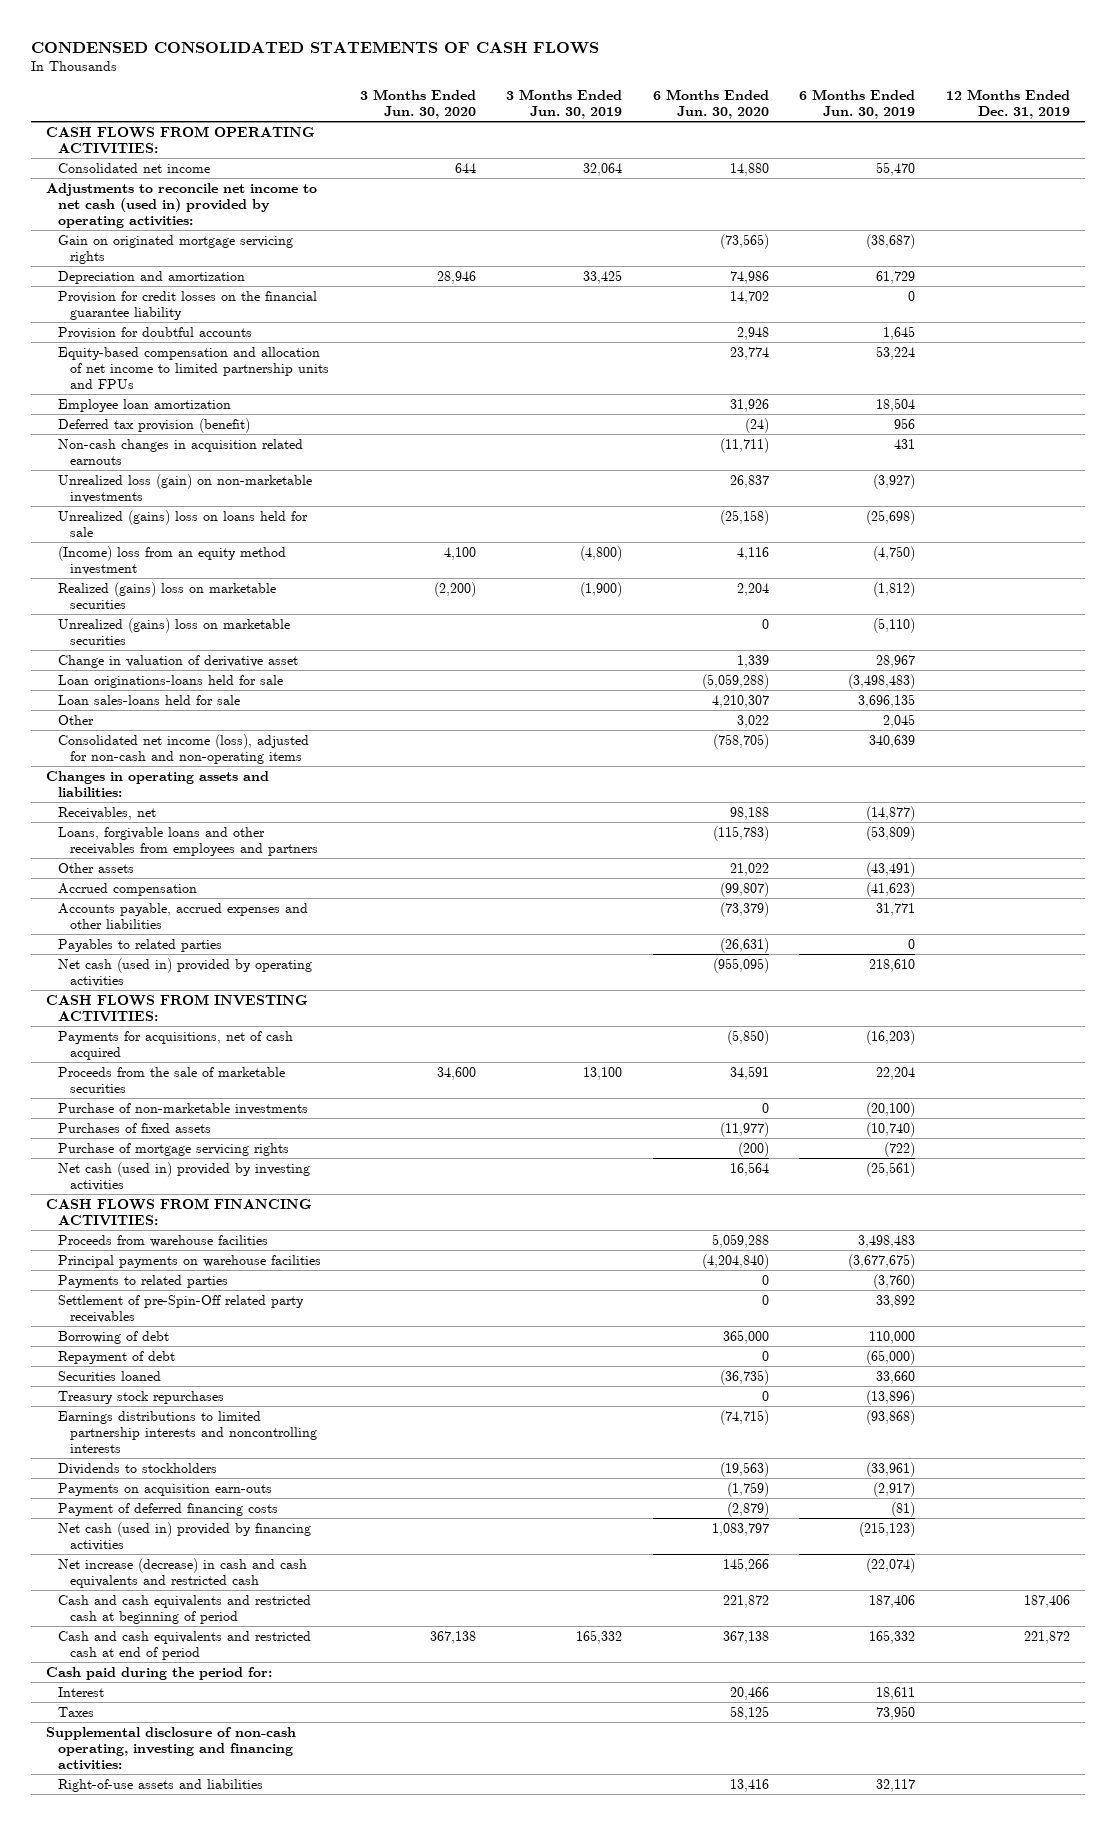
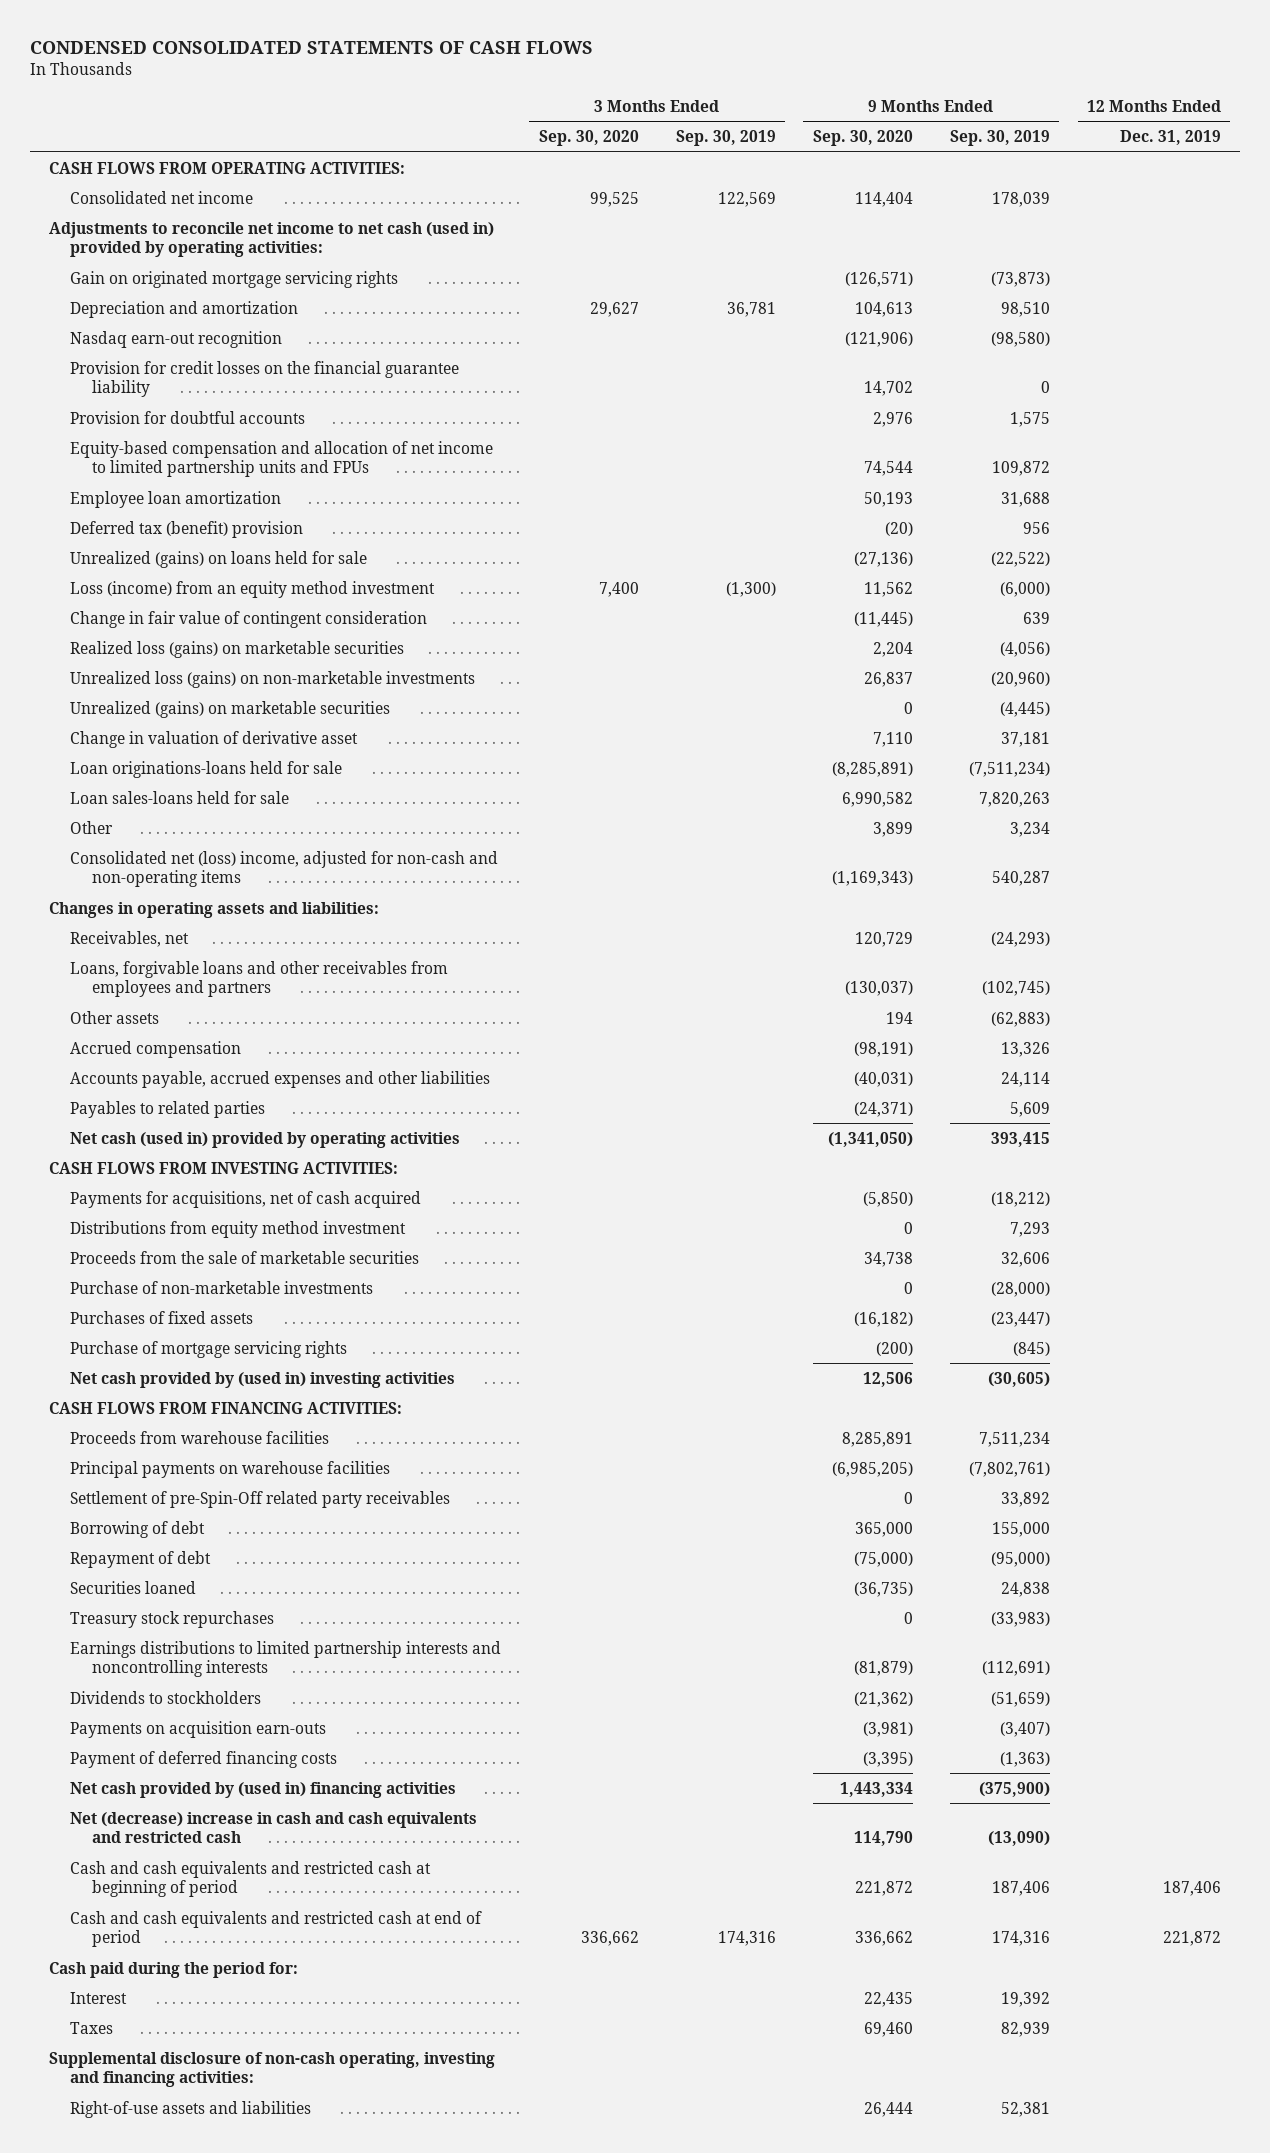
- | 3 Months Ended Jun. 30, 2020 | 3 Months Ended Jun. 30, 2019 | 6 Months Ended Jun. 30, 2020 | 6 Months Ended Jun. 30, 2019 | 12 Months Ended Dec. 31, 2019
+ | 3 Months Ended Sep. 30, 2020 | 3 Months Ended Sep. 30, 2019 | 9 Months Ended Sep. 30, 2020 | 9 Months Ended Sep. 30, 2019 | 12 Months Ended Dec. 31, 2019
+ Nasdaq earn-out recognition | | | (121,906) | (98,580) |
- Deferred tax provision (benefit) | | | (24) | 956 |
- Non-cash changes in acquisition related earnouts | | | (11,711) | 431 |
- Unrealized loss (gain) on non-marketable investments | | | 26,837 | (3,927) |
- Unrealized (gains) loss on loans held for sale | | | (25,158) | (25,698) |
- (Income) loss from an equity method investment | 4,100 | (4,800) | 4,116 | (4,750) |
- Realized (gains) loss on marketable securities | (2,200) | (1,900) | 2,204 | (1,812) |
- Unrealized (gains) loss on marketable securities | | | 0 | (5,110) |
+ Deferred tax (benefit) provision | | | (20) | 956 |
+ Unrealized (gains) on loans held for sale | | | (27,136) | (22,522) |
+ Loss (income) from an equity method investment | 7,400 | (1,300) | 11,562 | (6,000) |
+ Change in fair value of contingent consideration | | | (11,445) | 639 |
+ Realized loss (gains) on marketable securities | | | 2,204 | (4,056) |
+ Unrealized loss (gains) on non-marketable investments | | | 26,837 | (20,960) |
+ Unrealized (gains) on marketable securities | | | 0 | (4,445) |
- Consolidated net income (loss), adjusted for non-cash and non-operating items | | | (758,705) | 340,639 |
+ Consolidated net (loss) income, adjusted for non-cash and non-operating items | | | (1,169,343) | 540,287 |
+ Distributions from equity method investment | | | 0 | 7,293 |
- Net cash (used in) provided by investing activities | | | 16,564 | (25,561) |
+ Net cash provided by (used in) investing activities | | | 12,506 | (30,605) |
- Payments to related parties | | | 0 | (3,760) |
- Net cash (used in) provided by financing activities | | | 1,083,797 | (215,123) |
- Net increase (decrease) in cash and cash equivalents and restricted cash | | | 145,266 | (22,074) |
+ Net cash provided by (used in) financing activities | | | 1,443,334 | (375,900) |
+ Net (decrease) increase in cash and cash equivalents and restricted cash | | | 114,790 | (13,090) |

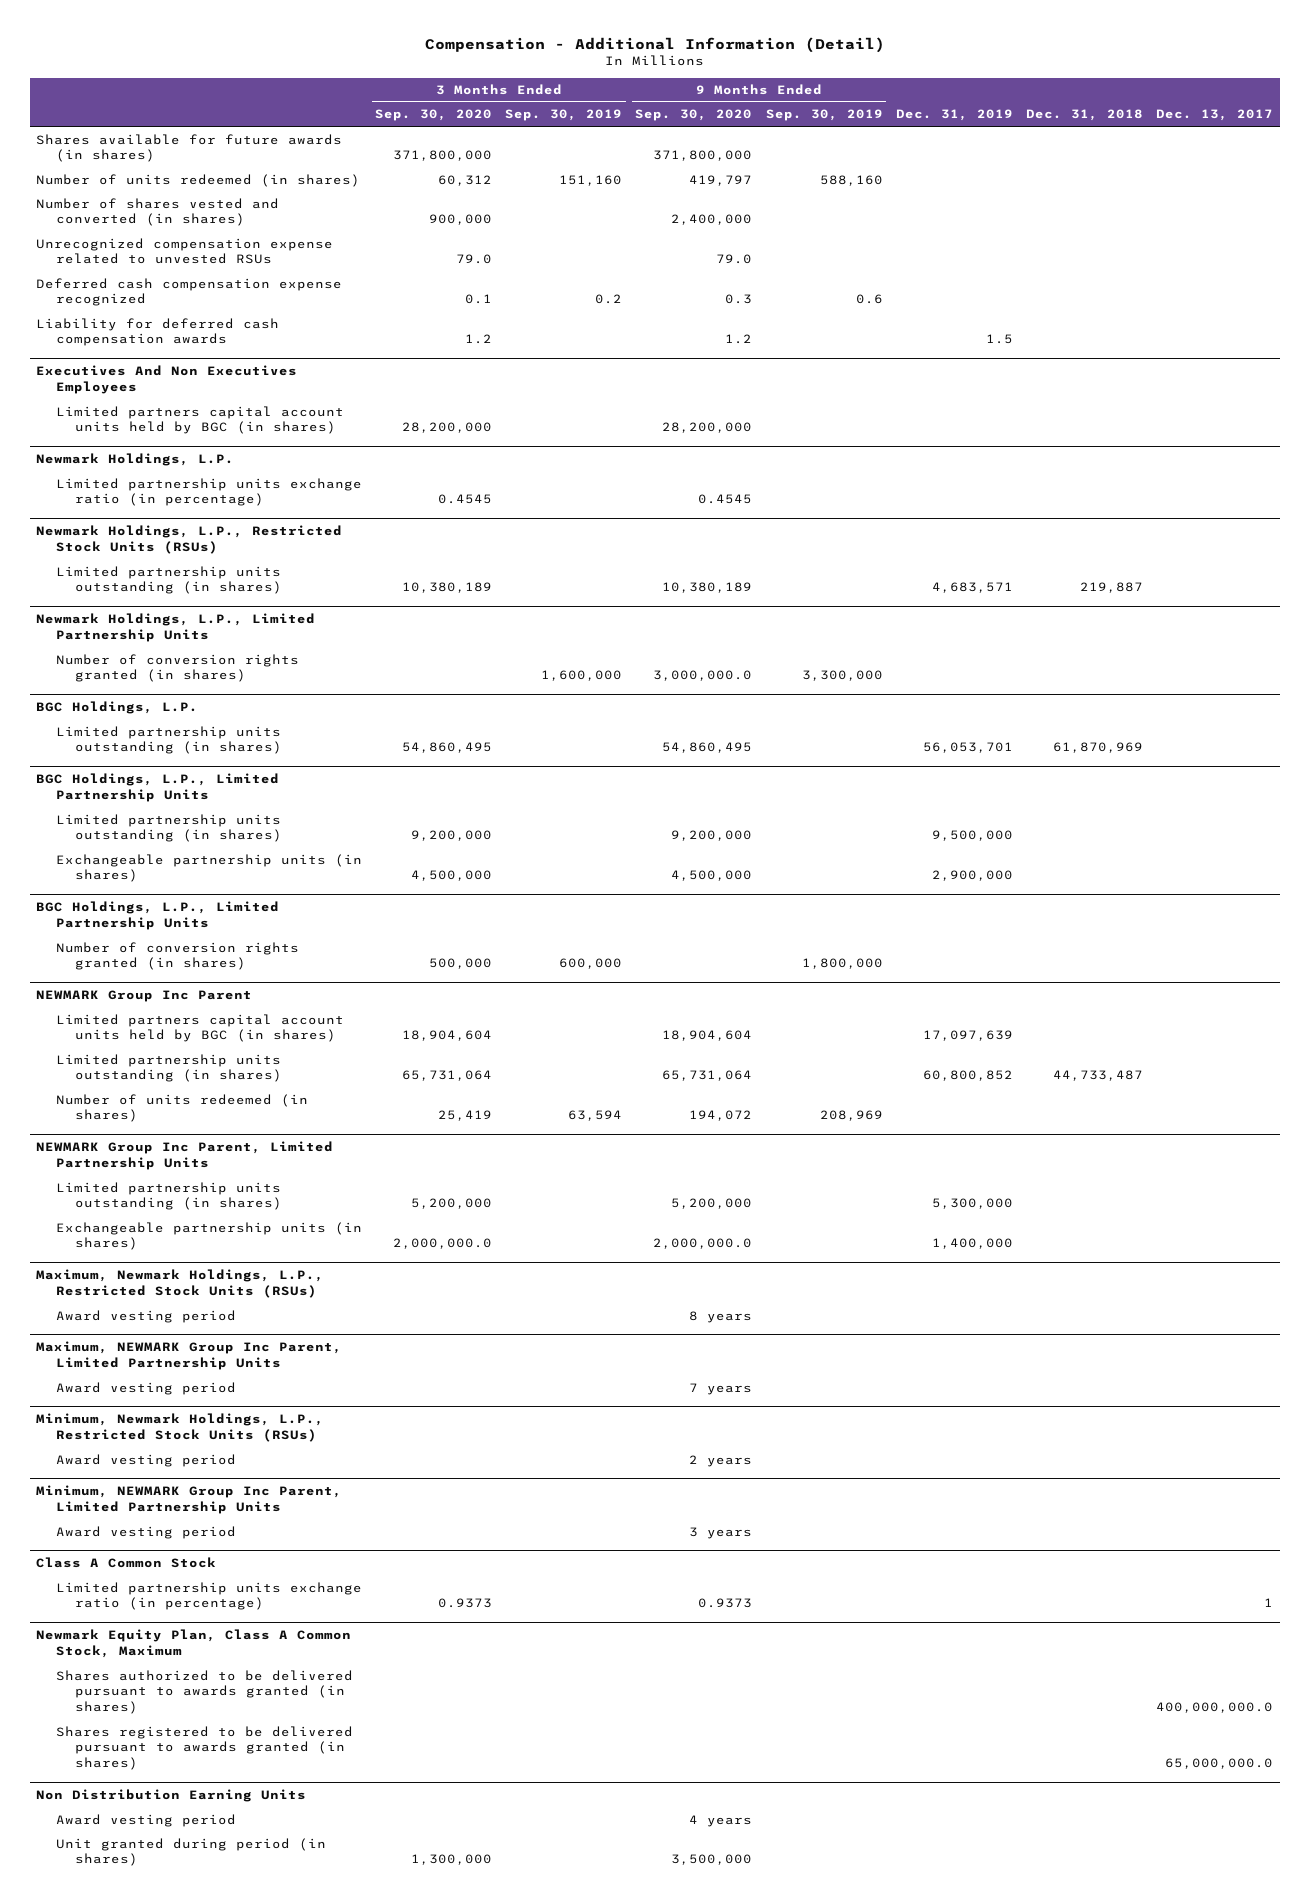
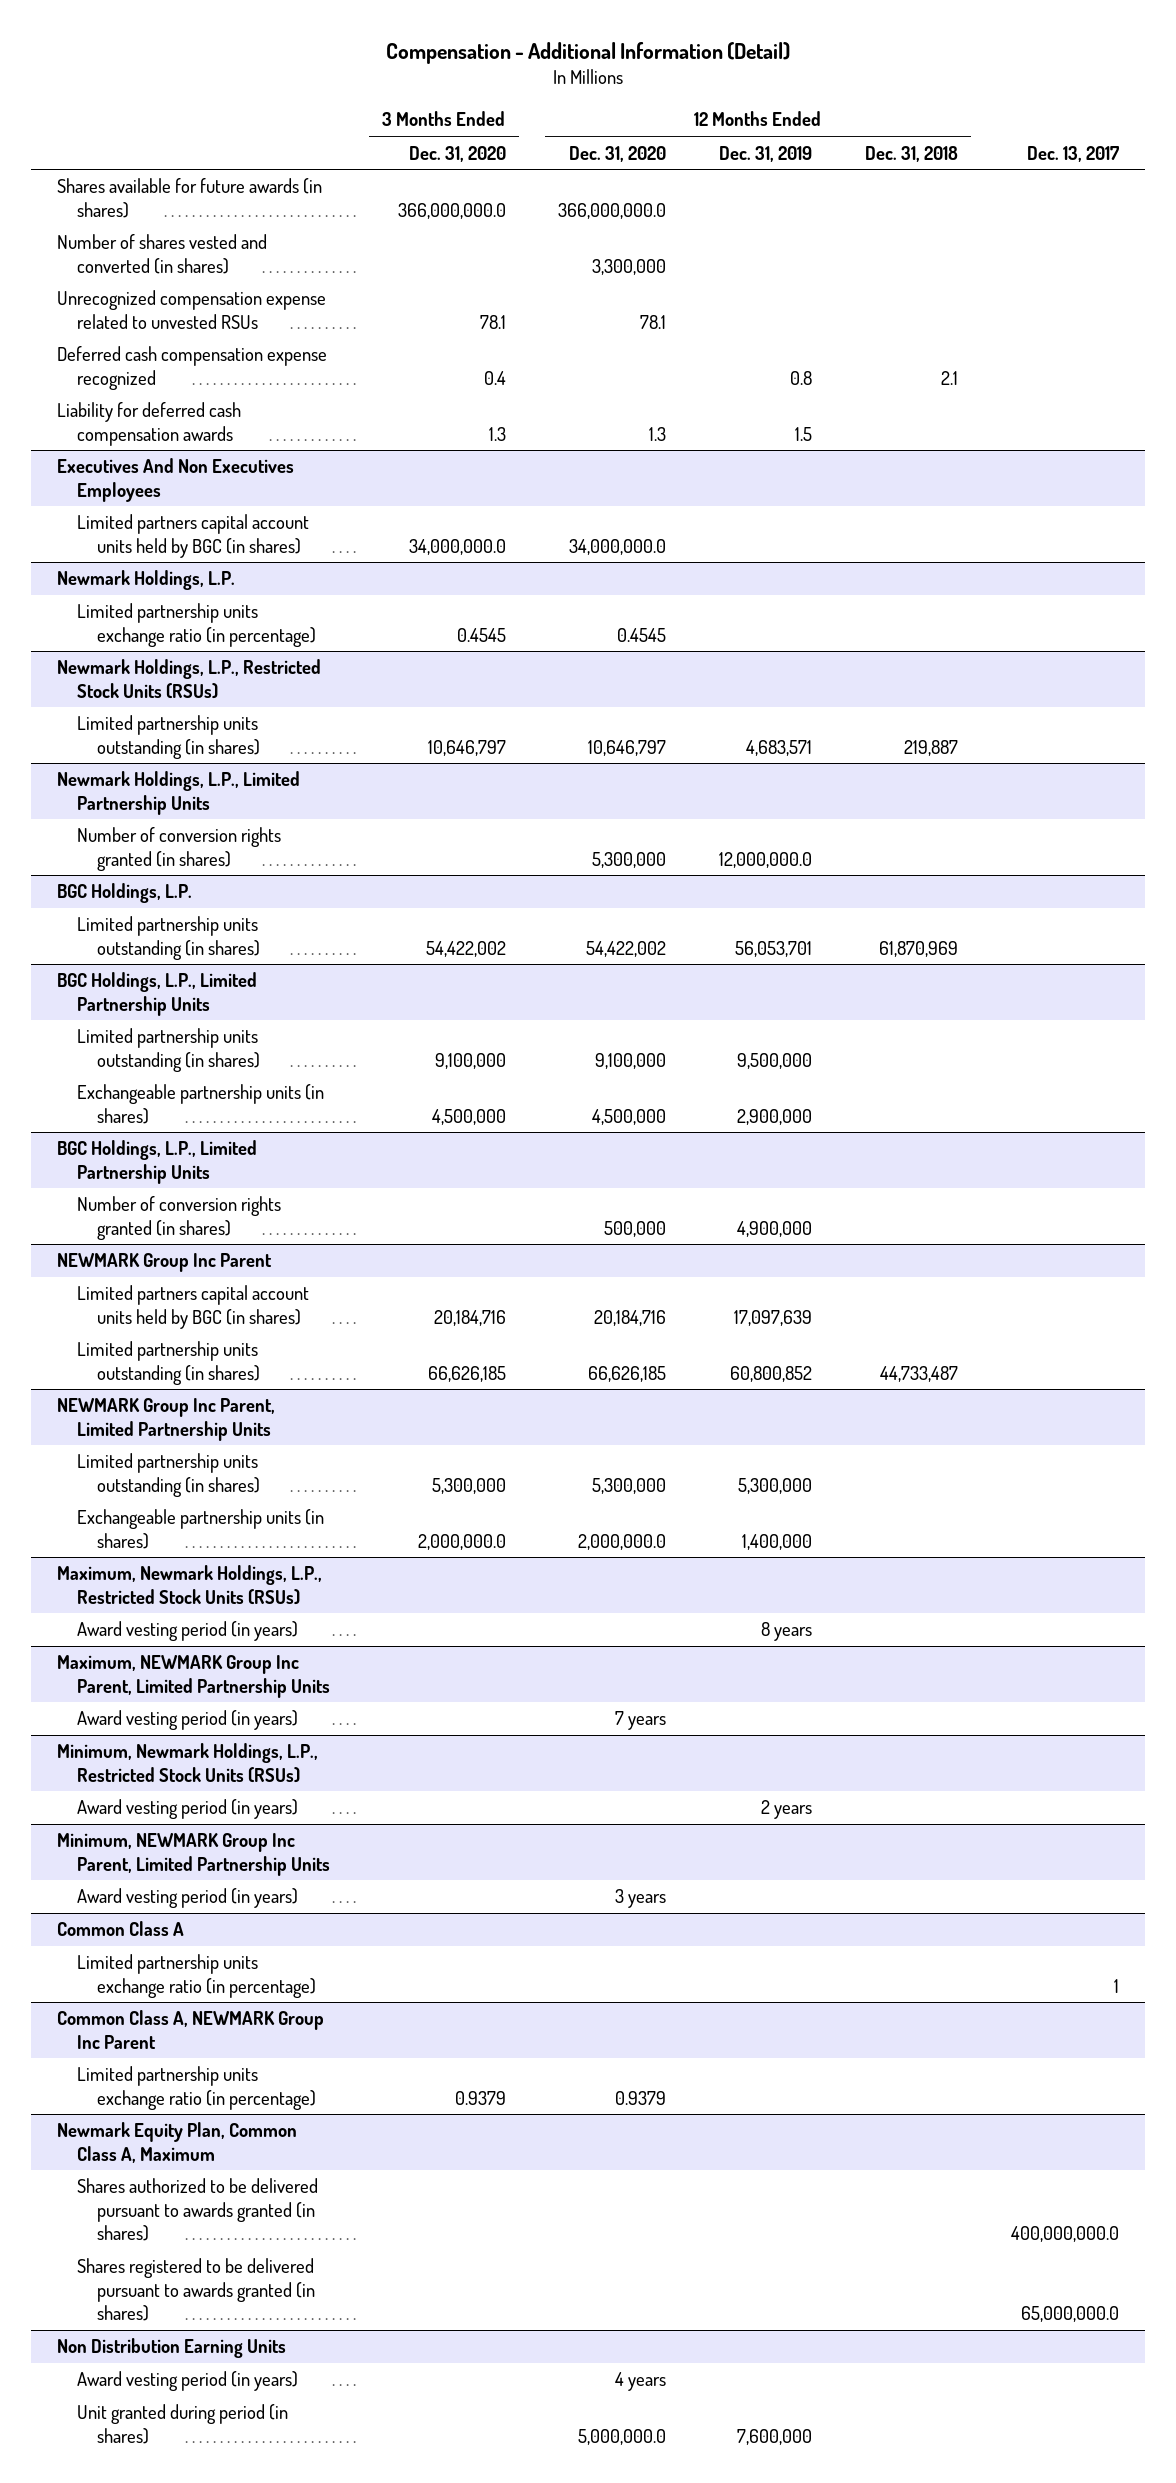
- | 3 Months Ended Sep. 30, 2020 | 3 Months Ended Sep. 30, 2019 | 9 Months Ended Sep. 30, 2020 | 9 Months Ended Sep. 30, 2019 | Dec. 31, 2019 | Dec. 31, 2018 | Dec. 13, 2017
+ | 3 Months Ended Dec. 31, 2020 | 12 Months Ended Dec. 31, 2020 | 12 Months Ended Dec. 31, 2019 | 12 Months Ended Dec. 31, 2018 | Dec. 13, 2017
- Number of units redeemed (in shares) | 60,312 | 151,160 | 419,797 | 588,160 | | |
@ NEWMARK Group Inc Parent
- Number of units redeemed (in shares) | 25,419 | 63,594 | 194,072 | 208,969 | | |
@ Maximum, Newmark Holdings, L.P., Restricted Stock Units (RSUs)
- Award vesting period | | | 8 years | | | |
+ Award vesting period (in years) | | | 8 years | |
@ Maximum, NEWMARK Group Inc Parent, Limited Partnership Units
- Award vesting period | | | 7 years | | | |
+ Award vesting period (in years) | | 7 years | | |
@ Minimum, Newmark Holdings, L.P., Restricted Stock Units (RSUs)
- Award vesting period | | | 2 years | | | |
+ Award vesting period (in years) | | | 2 years | |
@ Minimum, NEWMARK Group Inc Parent, Limited Partnership Units
- Award vesting period | | | 3 years | | | |
- Class A Common Stock
@ Minimum, NEWMARK Group Inc Parent, Limited Partnership Units
+ Award vesting period (in years) | | 3 years | | |
+ Common Class A
- Newmark Equity Plan, Class A Common Stock, Maximum
+ Common Class A, NEWMARK Group Inc Parent
+ Limited partnership units exchange ratio (in percentage) | 0.9379 | 0.9379 | | |
+ Newmark Equity Plan, Common Class A, Maximum
@ Non Distribution Earning Units
- Award vesting period | | | 4 years | | | |
+ Award vesting period (in years) | | 4 years | | |

